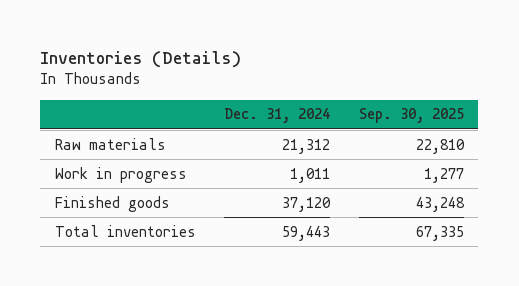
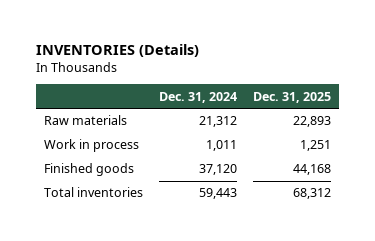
- Inventories (Details)
+ INVENTORIES (Details)
- | Dec. 31, 2024 | Sep. 30, 2025
+ | Dec. 31, 2024 | Dec. 31, 2025
- Work in progress | 1,011 | 1,277
+ Work in process | 1,011 | 1,251

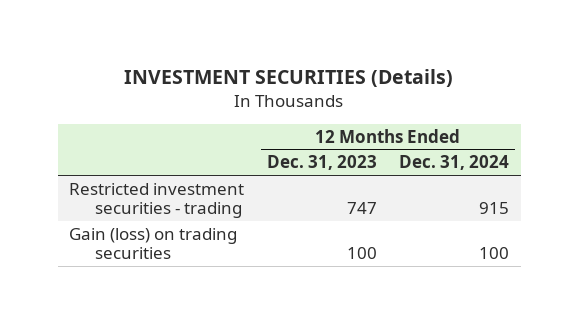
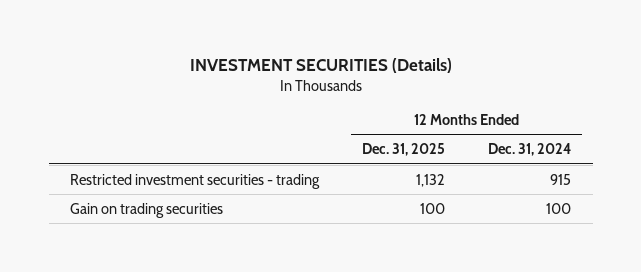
- | 12 Months Ended Dec. 31, 2023 | 12 Months Ended Dec. 31, 2024
+ | 12 Months Ended Dec. 31, 2025 | 12 Months Ended Dec. 31, 2024
- Gain (loss) on trading securities | 100 | 100
+ Gain on trading securities | 100 | 100

